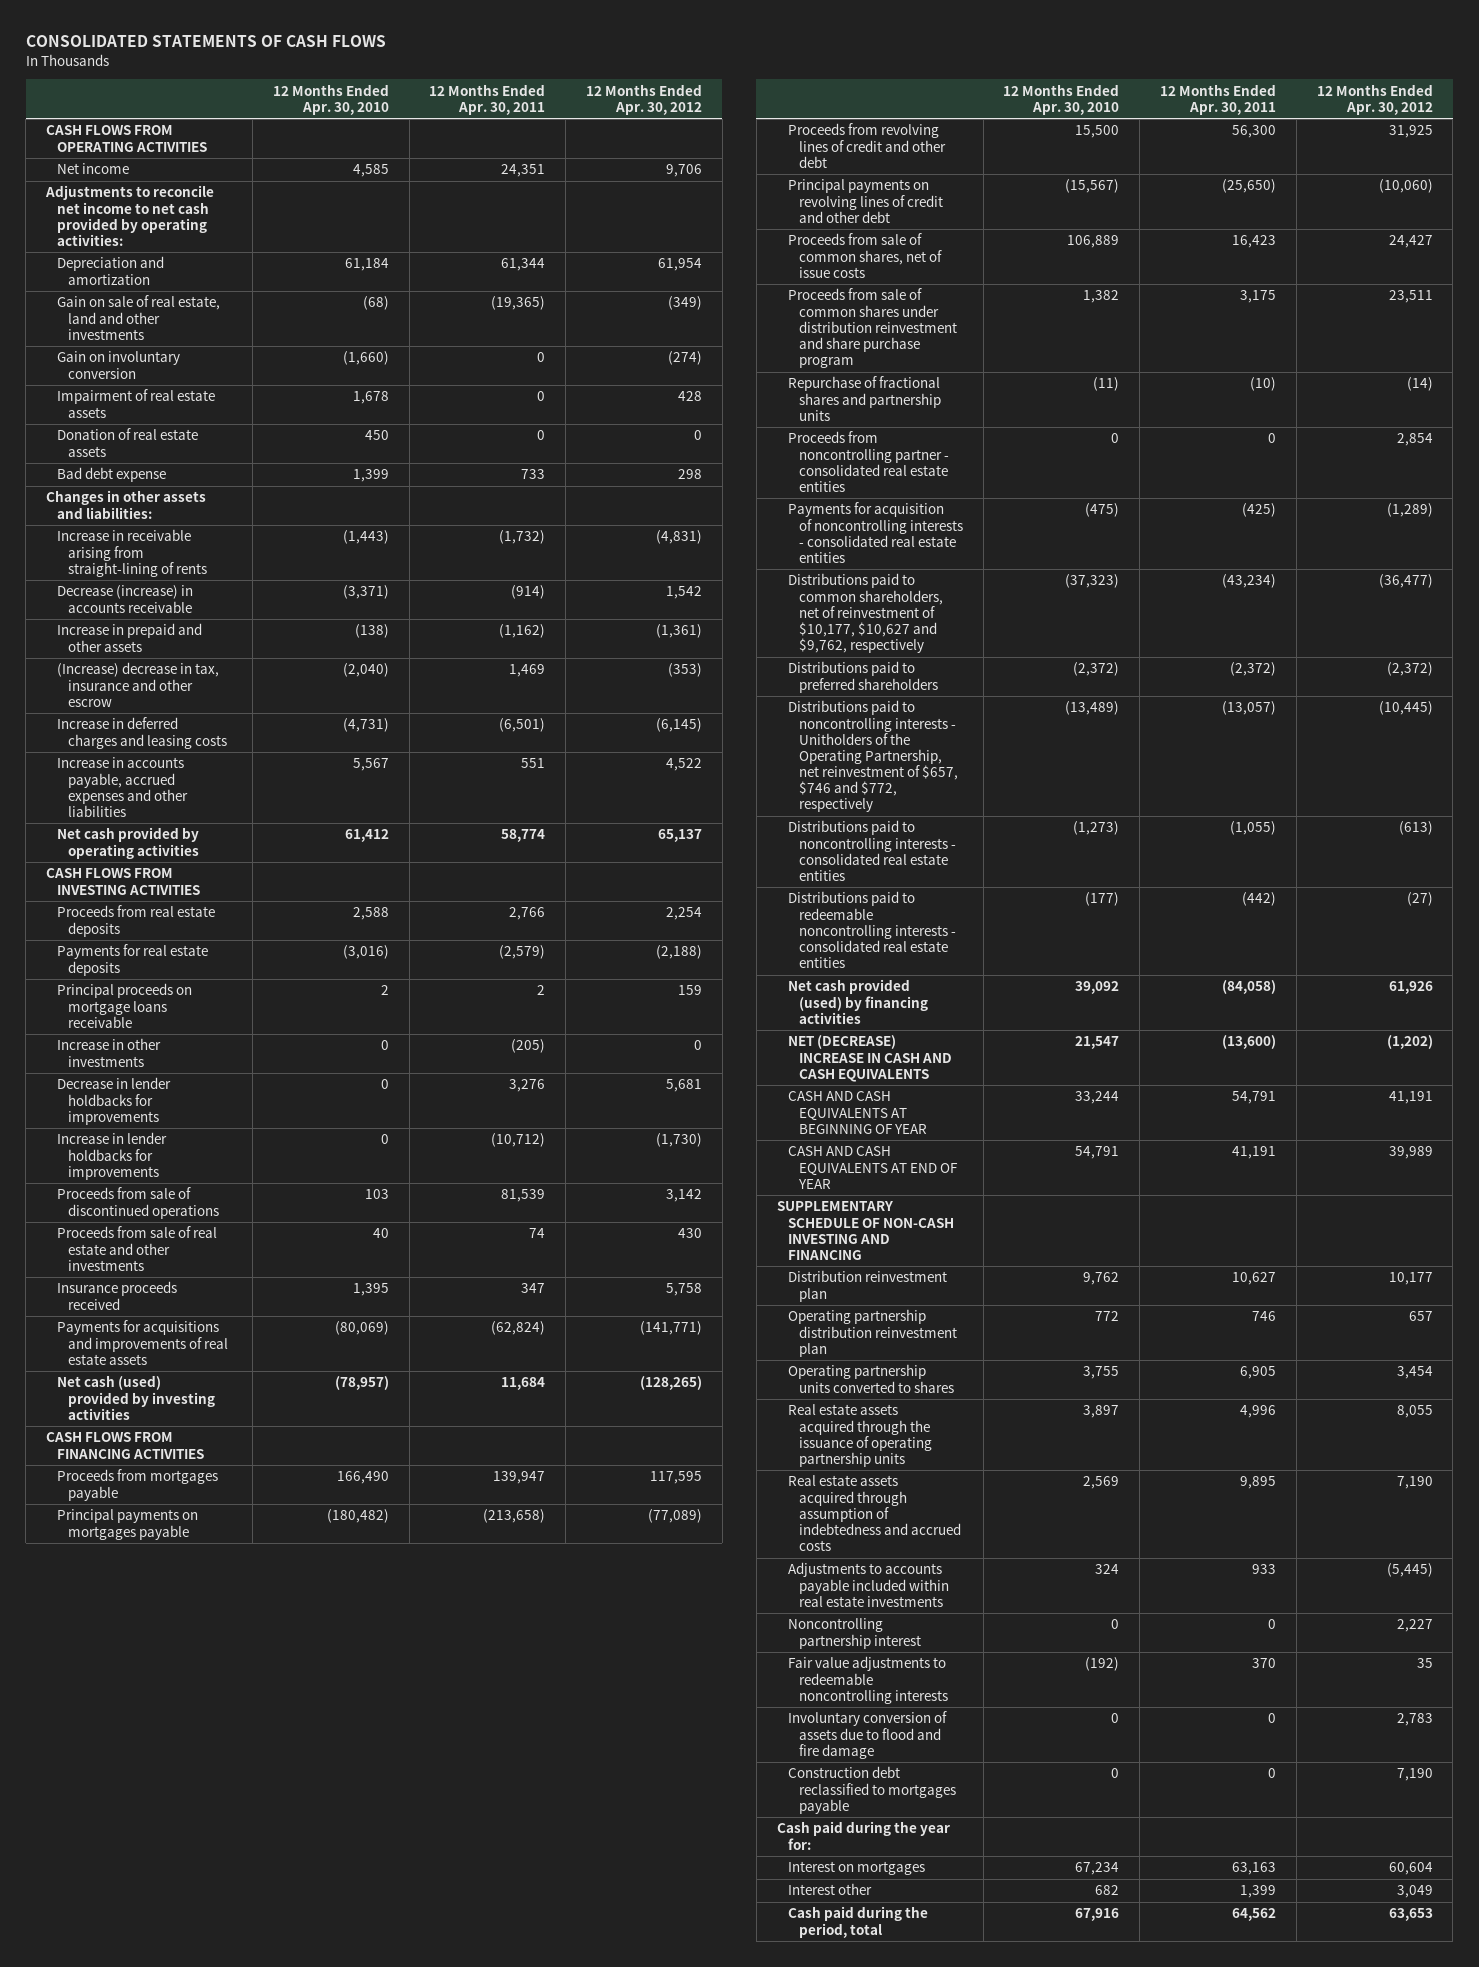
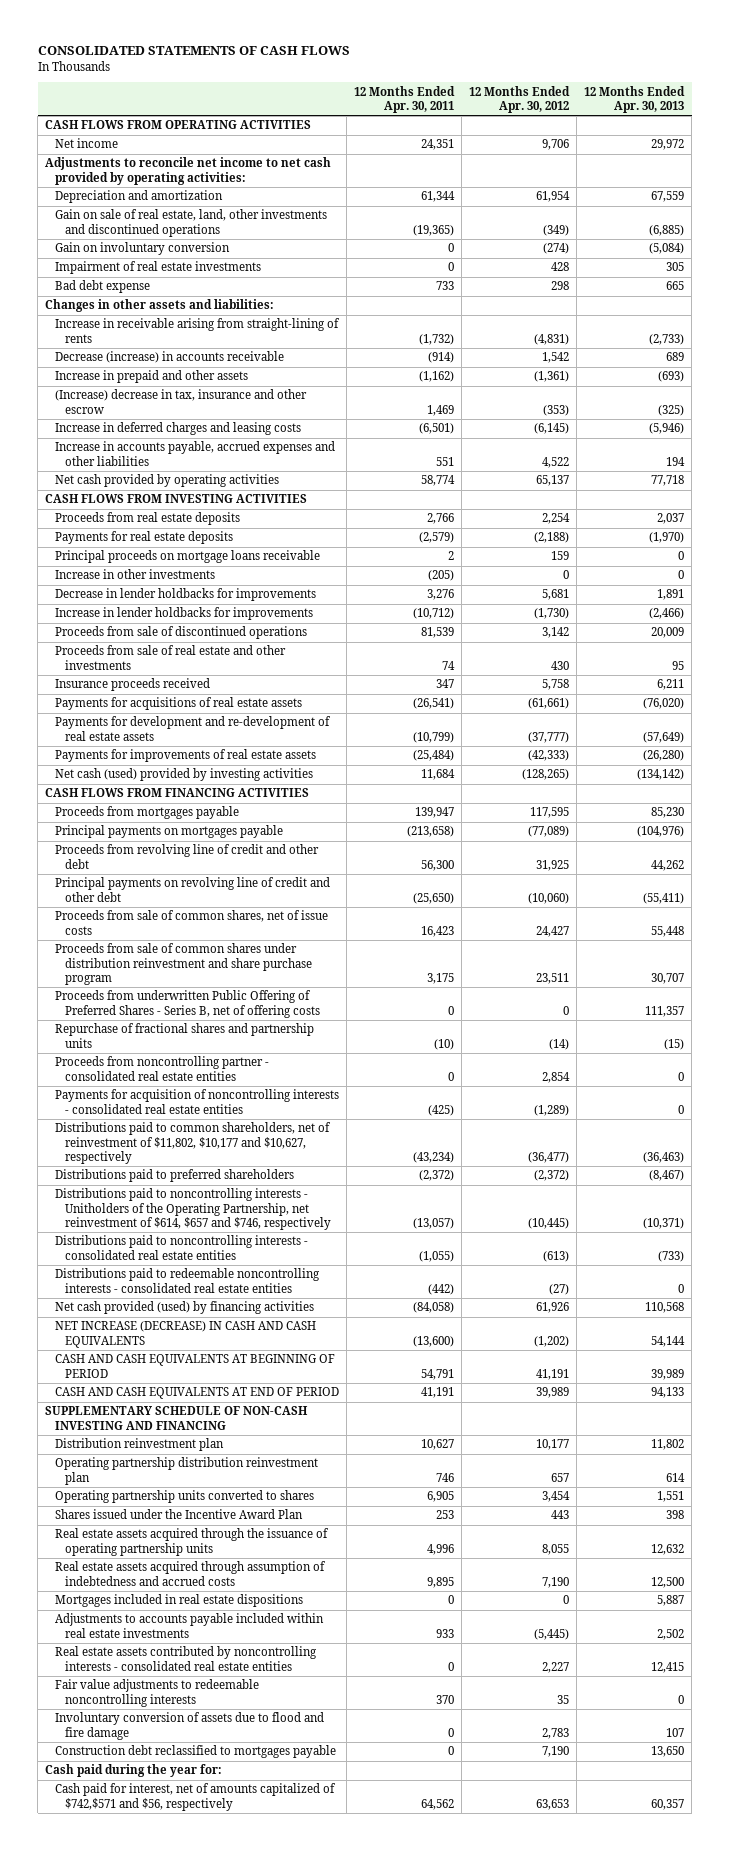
- | 12 Months Ended Apr. 30, 2010 | 12 Months Ended Apr. 30, 2011 | 12 Months Ended Apr. 30, 2012
+ | 12 Months Ended Apr. 30, 2011 | 12 Months Ended Apr. 30, 2012 | 12 Months Ended Apr. 30, 2013
- Gain on sale of real estate, land and other investments | (68) | (19,365) | (349)
+ Gain on sale of real estate, land, other investments and discontinued operations | (19,365) | (349) | (6,885)
- Impairment of real estate assets | 1,678 | 0 | 428
- Donation of real estate assets | 450 | 0 | 0
+ Impairment of real estate investments | 0 | 428 | 305
- Payments for acquisitions and improvements of real estate assets | (80,069) | (62,824) | (141,771)
+ Payments for acquisitions of real estate assets | (26,541) | (61,661) | (76,020)
+ Payments for development and re-development of real estate assets | (10,799) | (37,777) | (57,649)
+ Payments for improvements of real estate assets | (25,484) | (42,333) | (26,280)
- Proceeds from revolving lines of credit and other debt | 15,500 | 56,300 | 31,925
- Principal payments on revolving lines of credit and other debt | (15,567) | (25,650) | (10,060)
+ Proceeds from revolving line of credit and other debt | 56,300 | 31,925 | 44,262
+ Principal payments on revolving line of credit and other debt | (25,650) | (10,060) | (55,411)
+ Proceeds from underwritten Public Offering of Preferred Shares - Series B, net of offering costs | 0 | 0 | 111,357
- Distributions paid to common shareholders, net of reinvestment of $10,177, $10,627 and $9,762, respectively | (37,323) | (43,234) | (36,477)
+ Distributions paid to common shareholders, net of reinvestment of $11,802, $10,177 and $10,627, respectively | (43,234) | (36,477) | (36,463)
- Distributions paid to noncontrolling interests - Unitholders of the Operating Partnership, net reinvestment of $657, $746 and $772, respectively | (13,489) | (13,057) | (10,445)
+ Distributions paid to noncontrolling interests - Unitholders of the Operating Partnership, net reinvestment of $614, $657 and $746, respectively | (13,057) | (10,445) | (10,371)
- NET (DECREASE) INCREASE IN CASH AND CASH EQUIVALENTS | 21,547 | (13,600) | (1,202)
- CASH AND CASH EQUIVALENTS AT BEGINNING OF YEAR | 33,244 | 54,791 | 41,191
- CASH AND CASH EQUIVALENTS AT END OF YEAR | 54,791 | 41,191 | 39,989
+ NET INCREASE (DECREASE) IN CASH AND CASH EQUIVALENTS | (13,600) | (1,202) | 54,144
+ CASH AND CASH EQUIVALENTS AT BEGINNING OF PERIOD | 54,791 | 41,191 | 39,989
+ CASH AND CASH EQUIVALENTS AT END OF PERIOD | 41,191 | 39,989 | 94,133
+ Shares issued under the Incentive Award Plan | 253 | 443 | 398
+ Mortgages included in real estate dispositions | 0 | 0 | 5,887
- Noncontrolling partnership interest | 0 | 0 | 2,227
+ Real estate assets contributed by noncontrolling interests - consolidated real estate entities | 0 | 2,227 | 12,415
- Interest on mortgages | 67,234 | 63,163 | 60,604
- Interest other | 682 | 1,399 | 3,049
- Cash paid during the period, total | 67,916 | 64,562 | 63,653
+ Cash paid for interest, net of amounts capitalized of $742,$571 and $56, respectively | 64,562 | 63,653 | 60,357

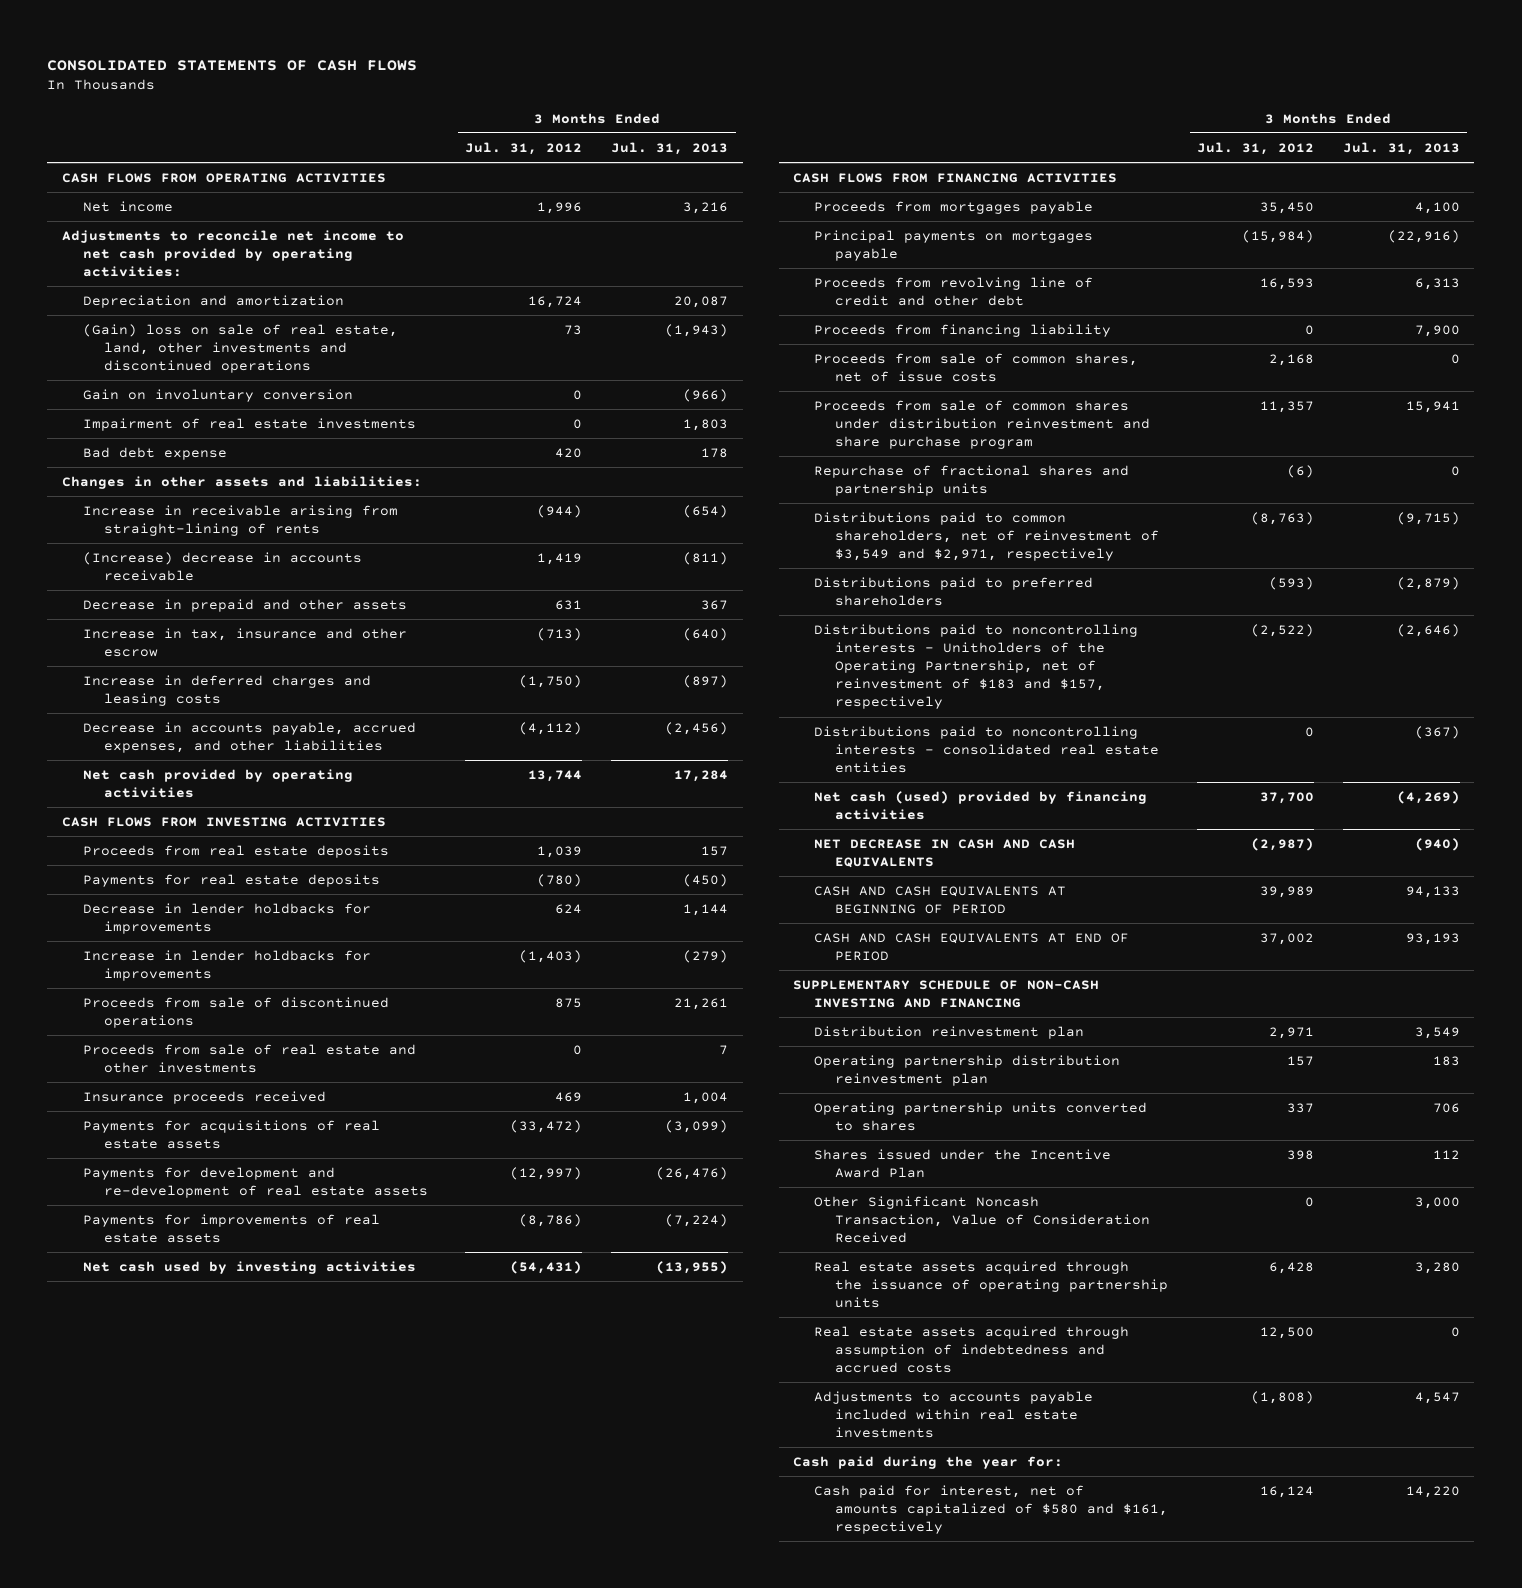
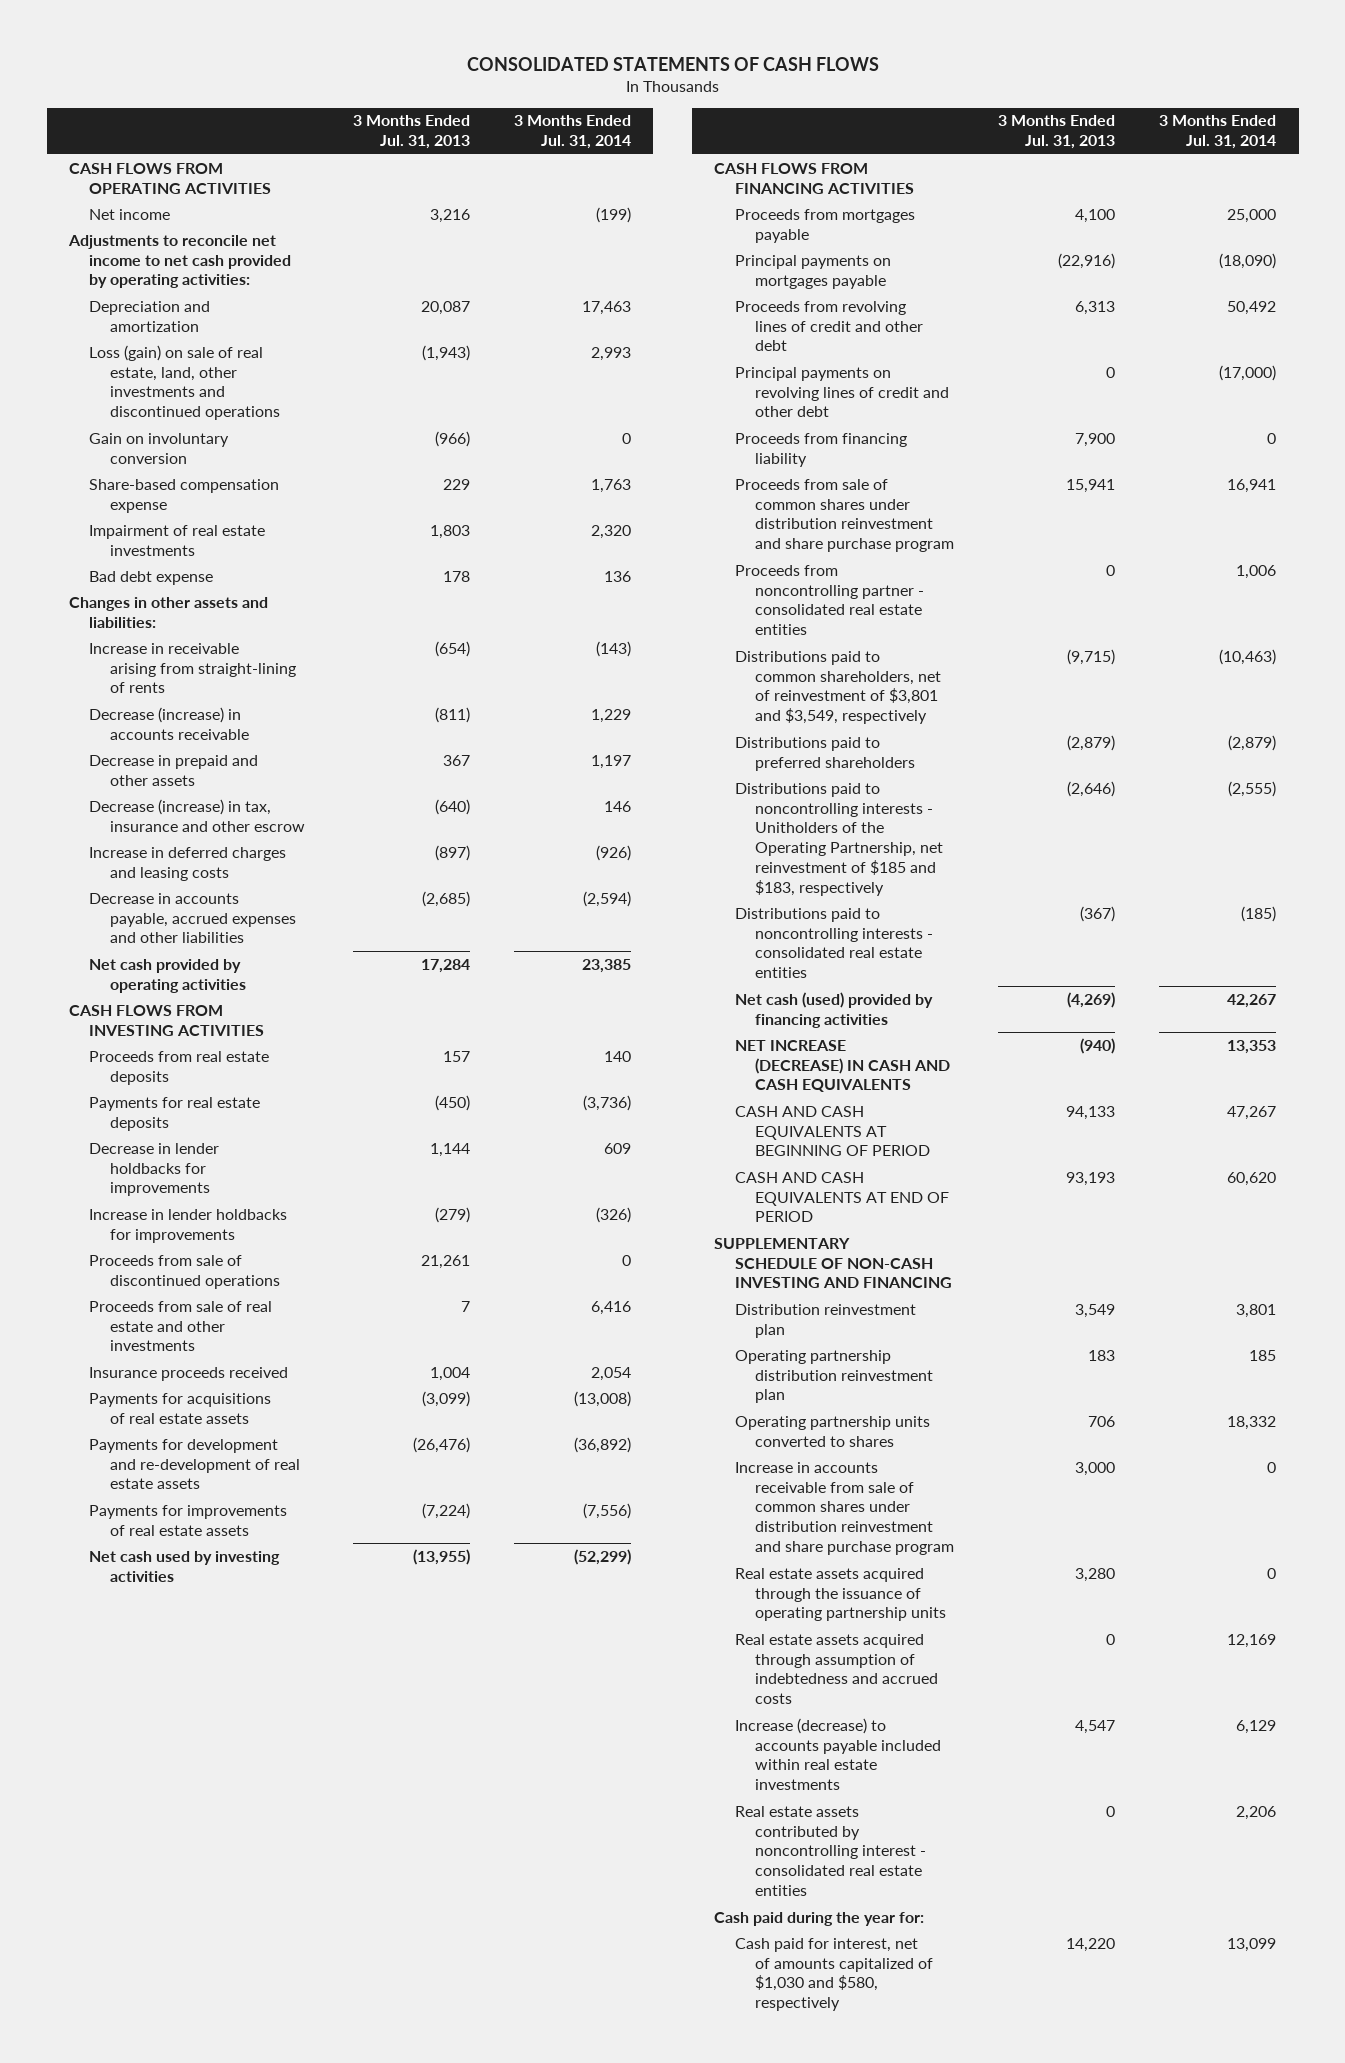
- | 3 Months Ended Jul. 31, 2012 | 3 Months Ended Jul. 31, 2013
+ | 3 Months Ended Jul. 31, 2013 | 3 Months Ended Jul. 31, 2014
- (Gain) loss on sale of real estate, land, other investments and discontinued operations | 73 | (1,943)
+ Loss (gain) on sale of real estate, land, other investments and discontinued operations | (1,943) | 2,993
+ Share-based compensation expense | 229 | 1,763
- (Increase) decrease in accounts receivable | 1,419 | (811)
+ Decrease (increase) in accounts receivable | (811) | 1,229
- Increase in tax, insurance and other escrow | (713) | (640)
+ Decrease (increase) in tax, insurance and other escrow | (640) | 146
- Decrease in accounts payable, accrued expenses, and other liabilities | (4,112) | (2,456)
+ Decrease in accounts payable, accrued expenses and other liabilities | (2,685) | (2,594)
- Proceeds from revolving line of credit and other debt | 16,593 | 6,313
+ Proceeds from revolving lines of credit and other debt | 6,313 | 50,492
+ Principal payments on revolving lines of credit and other debt | 0 | (17,000)
- Proceeds from sale of common shares, net of issue costs | 2,168 | 0
- Repurchase of fractional shares and partnership units | (6) | 0
- Distributions paid to common shareholders, net of reinvestment of $3,549 and $2,971, respectively | (8,763) | (9,715)
+ Proceeds from noncontrolling partner - consolidated real estate entities | 0 | 1,006
+ Distributions paid to common shareholders, net of reinvestment of $3,801 and $3,549, respectively | (9,715) | (10,463)
- Distributions paid to noncontrolling interests - Unitholders of the Operating Partnership, net of reinvestment of $183 and $157, respectively | (2,522) | (2,646)
+ Distributions paid to noncontrolling interests - Unitholders of the Operating Partnership, net reinvestment of $185 and $183, respectively | (2,646) | (2,555)
- NET DECREASE IN CASH AND CASH EQUIVALENTS | (2,987) | (940)
+ NET INCREASE (DECREASE) IN CASH AND CASH EQUIVALENTS | (940) | 13,353
- Shares issued under the Incentive Award Plan | 398 | 112
- Other Significant Noncash Transaction, Value of Consideration Received | 0 | 3,000
+ Increase in accounts receivable from sale of common shares under distribution reinvestment and share purchase program | 3,000 | 0
- Adjustments to accounts payable included within real estate investments | (1,808) | 4,547
+ Increase (decrease) to accounts payable included within real estate investments | 4,547 | 6,129
+ Real estate assets contributed by noncontrolling interest - consolidated real estate entities | 0 | 2,206
- Cash paid for interest, net of amounts capitalized of $580 and $161, respectively | 16,124 | 14,220
+ Cash paid for interest, net of amounts capitalized of $1,030 and $580, respectively | 14,220 | 13,099

